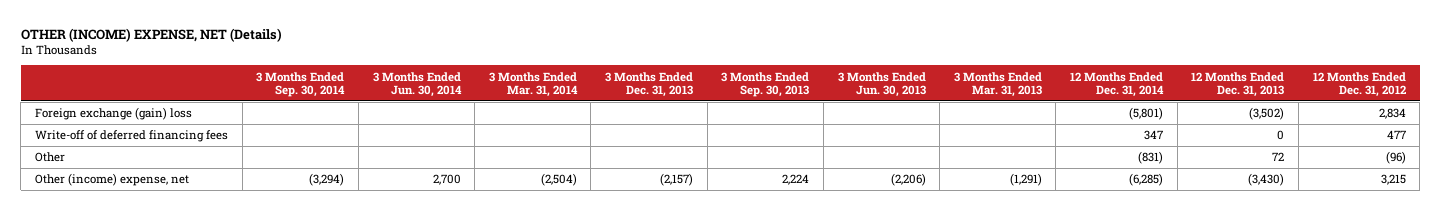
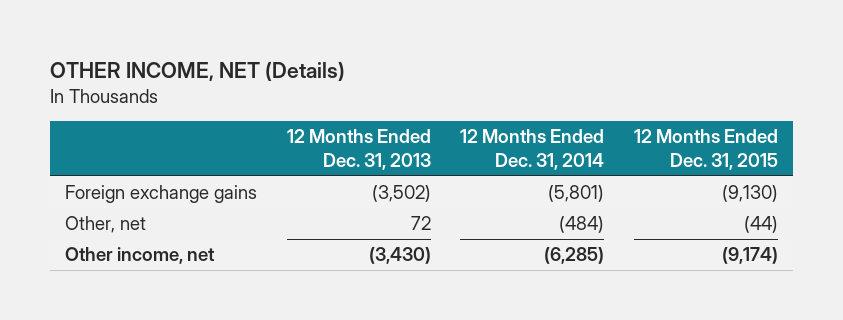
- OTHER (INCOME) EXPENSE, NET (Details)
+ OTHER INCOME, NET (Details)
- | 3 Months Ended Sep. 30, 2014 | 3 Months Ended Jun. 30, 2014 | 3 Months Ended Mar. 31, 2014 | 3 Months Ended Dec. 31, 2013 | 3 Months Ended Sep. 30, 2013 | 3 Months Ended Jun. 30, 2013 | 3 Months Ended Mar. 31, 2013 | 12 Months Ended Dec. 31, 2014 | 12 Months Ended Dec. 31, 2013 | 12 Months Ended Dec. 31, 2012
+ | 12 Months Ended Dec. 31, 2013 | 12 Months Ended Dec. 31, 2014 | 12 Months Ended Dec. 31, 2015
- Foreign exchange (gain) loss | | | | | | | | (5,801) | (3,502) | 2,834
- Write-off of deferred financing fees | | | | | | | | 347 | 0 | 477
- Other | | | | | | | | (831) | 72 | (96)
- Other (income) expense, net | (3,294) | 2,700 | (2,504) | (2,157) | 2,224 | (2,206) | (1,291) | (6,285) | (3,430) | 3,215
+ Foreign exchange gains | (3,502) | (5,801) | (9,130)
+ Other, net | 72 | (484) | (44)
+ Other income, net | (3,430) | (6,285) | (9,174)

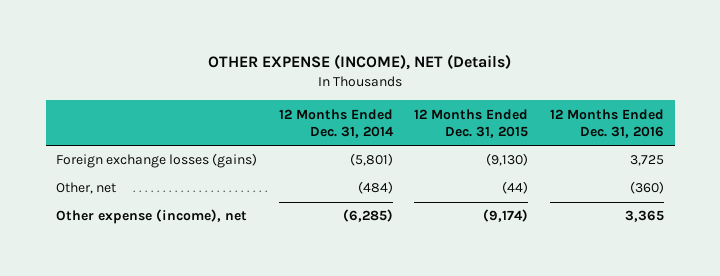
- OTHER INCOME, NET (Details)
+ OTHER EXPENSE (INCOME), NET (Details)
- | 12 Months Ended Dec. 31, 2013 | 12 Months Ended Dec. 31, 2014 | 12 Months Ended Dec. 31, 2015
+ | 12 Months Ended Dec. 31, 2014 | 12 Months Ended Dec. 31, 2015 | 12 Months Ended Dec. 31, 2016
- Foreign exchange gains | (3,502) | (5,801) | (9,130)
+ Foreign exchange losses (gains) | (5,801) | (9,130) | 3,725
- Other income, net | (3,430) | (6,285) | (9,174)
+ Other expense (income), net | (6,285) | (9,174) | 3,365

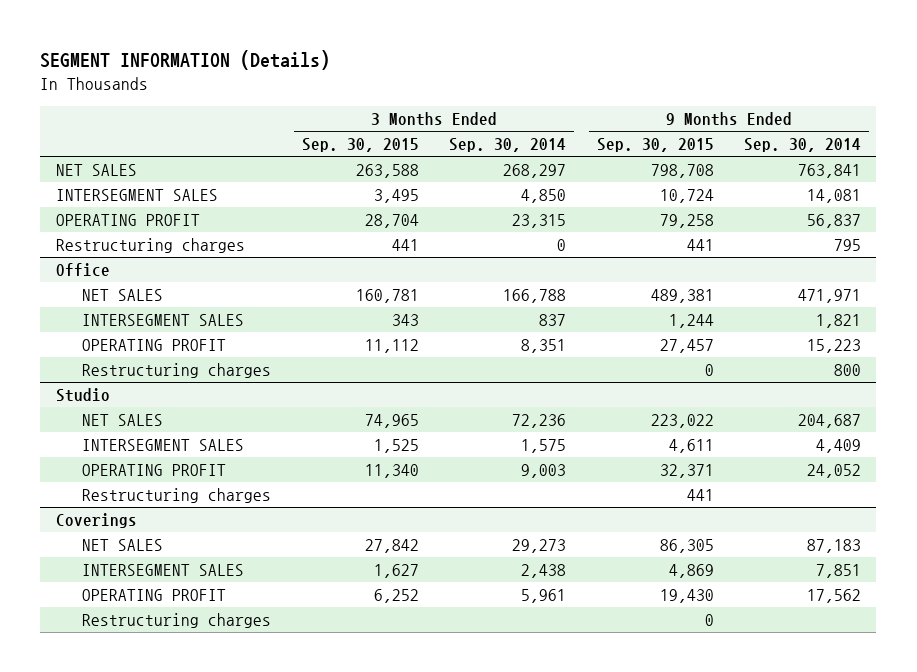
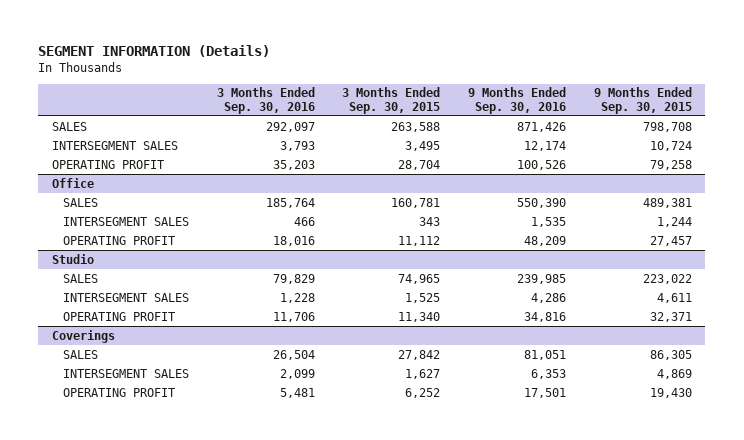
- | 3 Months Ended Sep. 30, 2015 | 3 Months Ended Sep. 30, 2014 | 9 Months Ended Sep. 30, 2015 | 9 Months Ended Sep. 30, 2014
+ | 3 Months Ended Sep. 30, 2016 | 3 Months Ended Sep. 30, 2015 | 9 Months Ended Sep. 30, 2016 | 9 Months Ended Sep. 30, 2015
- NET SALES | 263,588 | 268,297 | 798,708 | 763,841
+ SALES | 292,097 | 263,588 | 871,426 | 798,708
- Restructuring charges | 441 | 0 | 441 | 795
@ Office
- NET SALES | 160,781 | 166,788 | 489,381 | 471,971
+ SALES | 185,764 | 160,781 | 550,390 | 489,381
- Restructuring charges | | | 0 | 800
@ Studio
- NET SALES | 74,965 | 72,236 | 223,022 | 204,687
+ SALES | 79,829 | 74,965 | 239,985 | 223,022
- Restructuring charges | | | 441 |
@ Coverings
- NET SALES | 27,842 | 29,273 | 86,305 | 87,183
+ SALES | 26,504 | 27,842 | 81,051 | 86,305
- Restructuring charges | | | 0 |

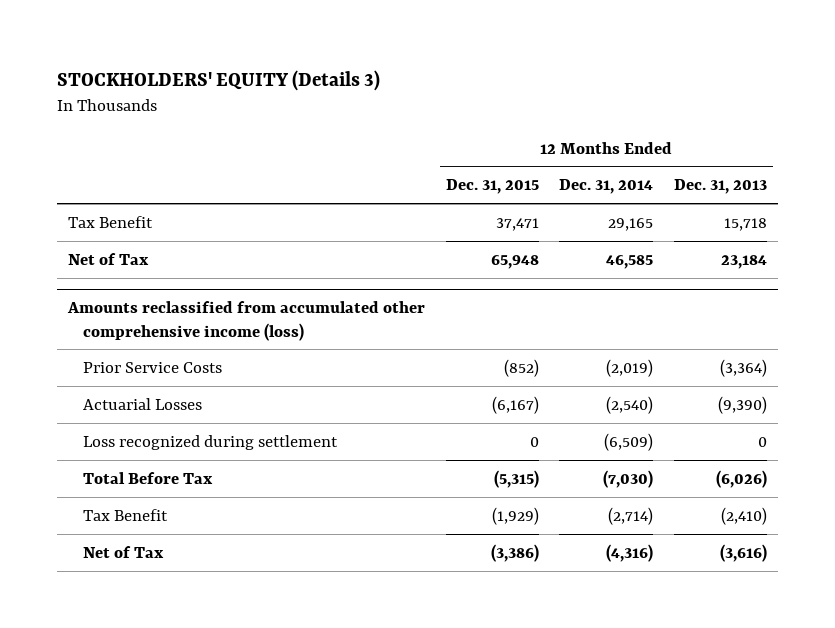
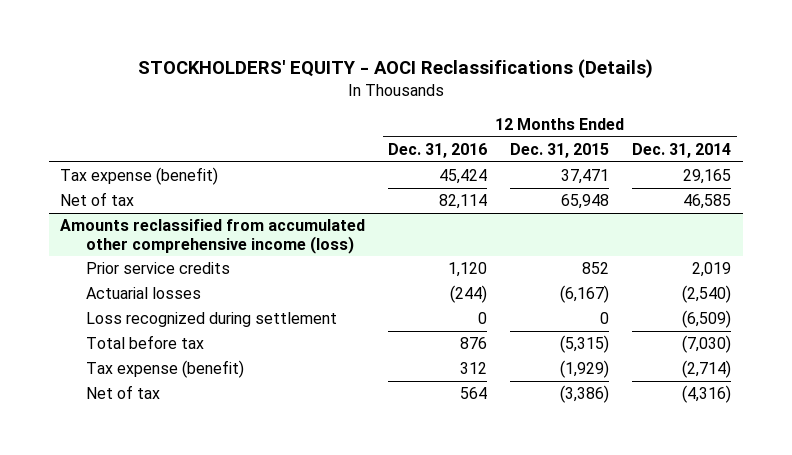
- STOCKHOLDERS' EQUITY (Details 3)
+ STOCKHOLDERS' EQUITY - AOCI Reclassifications (Details)
- | 12 Months Ended Dec. 31, 2015 | 12 Months Ended Dec. 31, 2014 | 12 Months Ended Dec. 31, 2013
+ | 12 Months Ended Dec. 31, 2016 | 12 Months Ended Dec. 31, 2015 | 12 Months Ended Dec. 31, 2014
- Tax Benefit | 37,471 | 29,165 | 15,718
- Net of Tax | 65,948 | 46,585 | 23,184
+ Tax expense (benefit) | 45,424 | 37,471 | 29,165
+ Net of tax | 82,114 | 65,948 | 46,585
@ Amounts reclassified from accumulated other comprehensive income (loss)
- Prior Service Costs | (852) | (2,019) | (3,364)
- Actuarial Losses | (6,167) | (2,540) | (9,390)
+ Prior service credits | 1,120 | 852 | 2,019
+ Actuarial losses | (244) | (6,167) | (2,540)
- Total Before Tax | (5,315) | (7,030) | (6,026)
- Tax Benefit | (1,929) | (2,714) | (2,410)
- Net of Tax | (3,386) | (4,316) | (3,616)
+ Total before tax | 876 | (5,315) | (7,030)
+ Tax expense (benefit) | 312 | (1,929) | (2,714)
+ Net of tax | 564 | (3,386) | (4,316)

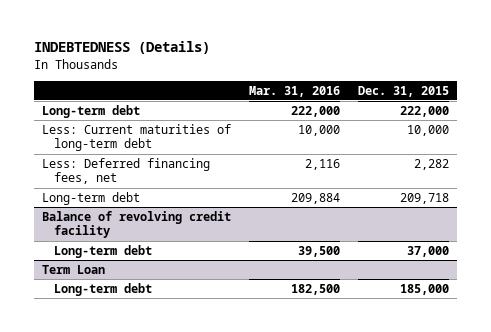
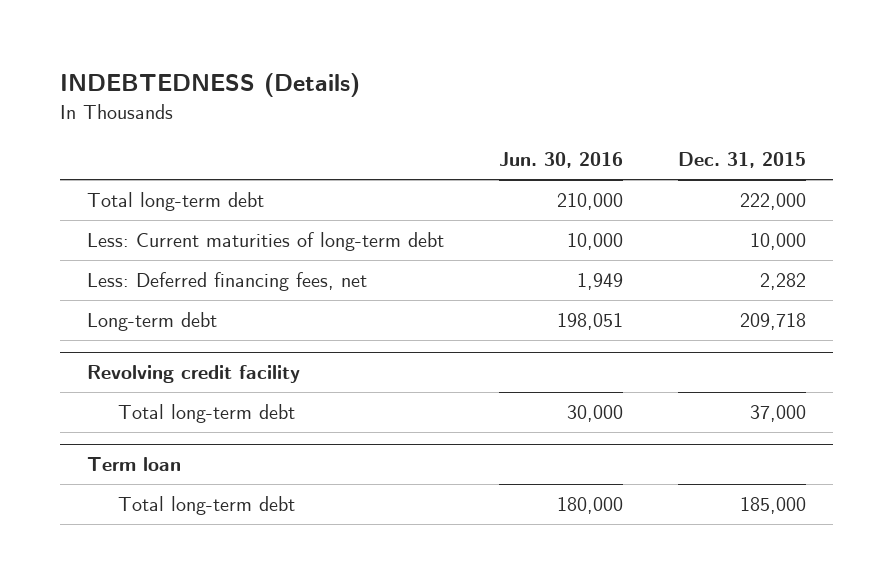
- | Mar. 31, 2016 | Dec. 31, 2015
+ | Jun. 30, 2016 | Dec. 31, 2015
- Long-term debt | 222,000 | 222,000
+ Total long-term debt | 210,000 | 222,000
- Balance of revolving credit facility
- Long-term debt | 39,500 | 37,000
- Term Loan
- Long-term debt | 182,500 | 185,000
+ Revolving credit facility
+ Total long-term debt | 30,000 | 37,000
+ Term loan
+ Total long-term debt | 180,000 | 185,000

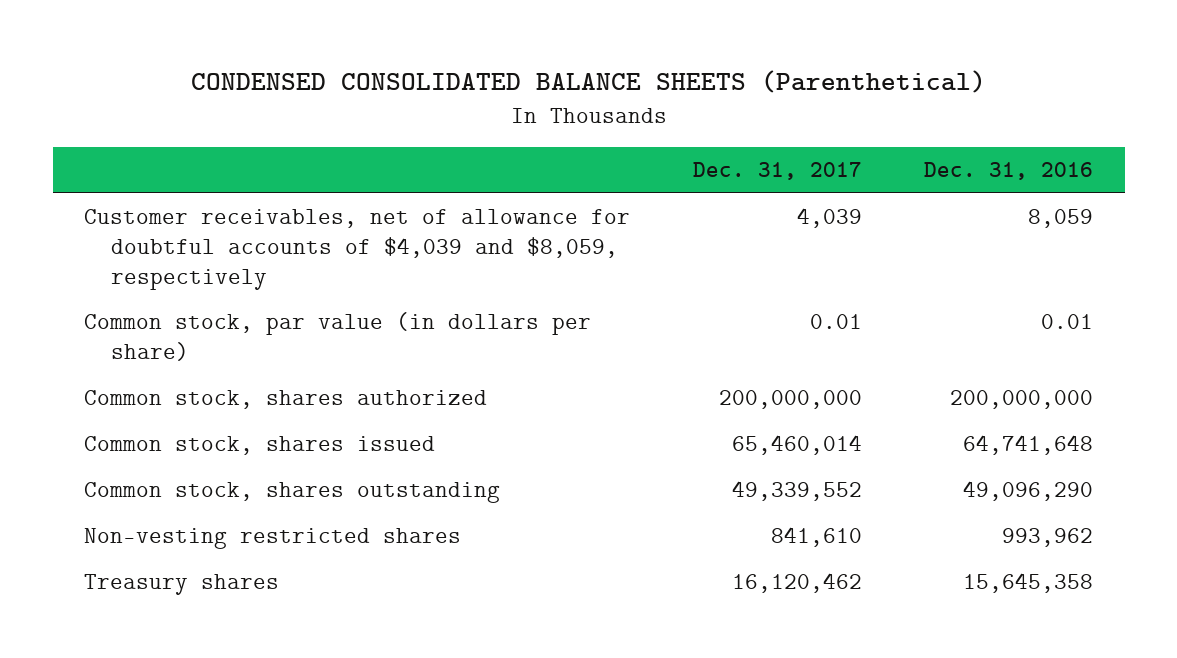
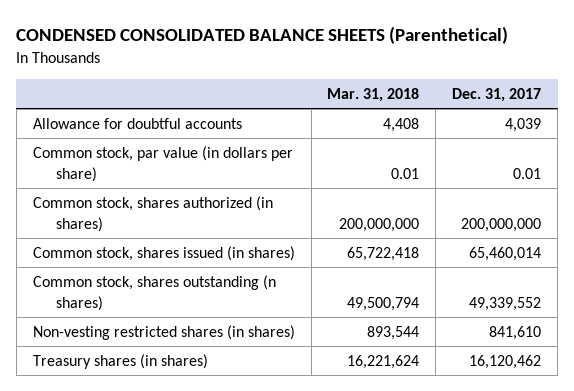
- | Dec. 31, 2017 | Dec. 31, 2016
+ | Mar. 31, 2018 | Dec. 31, 2017
- Customer receivables, net of allowance for doubtful accounts of $4,039 and $8,059, respectively | 4,039 | 8,059
+ Allowance for doubtful accounts | 4,408 | 4,039
- Common stock, shares authorized | 200,000,000 | 200,000,000
- Common stock, shares issued | 65,460,014 | 64,741,648
- Common stock, shares outstanding | 49,339,552 | 49,096,290
- Non-vesting restricted shares | 841,610 | 993,962
- Treasury shares | 16,120,462 | 15,645,358
+ Common stock, shares authorized (in shares) | 200,000,000 | 200,000,000
+ Common stock, shares issued (in shares) | 65,722,418 | 65,460,014
+ Common stock, shares outstanding (n shares) | 49,500,794 | 49,339,552
+ Non-vesting restricted shares (in shares) | 893,544 | 841,610
+ Treasury shares (in shares) | 16,221,624 | 16,120,462

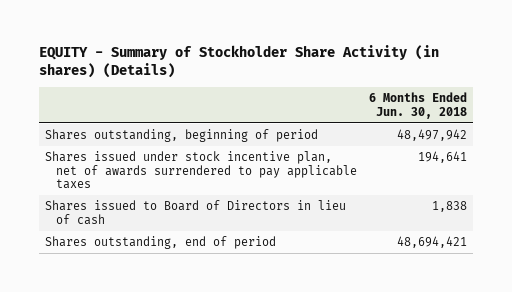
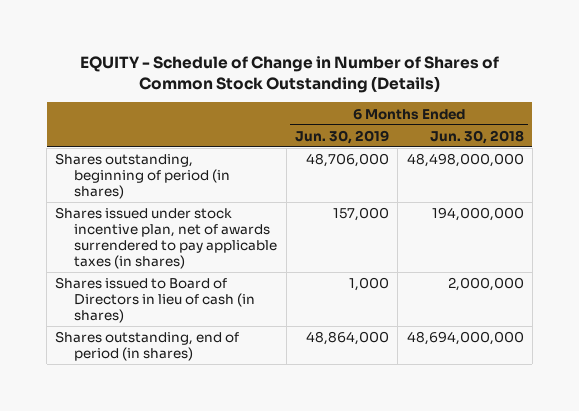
- EQUITY - Summary of Stockholder Share Activity (in shares) (Details)
+ EQUITY - Schedule of Change in Number of Shares of Common Stock Outstanding (Details)
- | 6 Months Ended Jun. 30, 2018
+ | 6 Months Ended Jun. 30, 2019 | 6 Months Ended Jun. 30, 2018
- Shares outstanding, beginning of period | 48,497,942
- Shares issued under stock incentive plan, net of awards surrendered to pay applicable taxes | 194,641
- Shares issued to Board of Directors in lieu of cash | 1,838
- Shares outstanding, end of period | 48,694,421
+ Shares outstanding, beginning of period (in shares) | 48,706,000 | 48,498,000,000
+ Shares issued under stock incentive plan, net of awards surrendered to pay applicable taxes (in shares) | 157,000 | 194,000,000
+ Shares issued to Board of Directors in lieu of cash (in shares) | 1,000 | 2,000,000
+ Shares outstanding, end of period (in shares) | 48,864,000 | 48,694,000,000

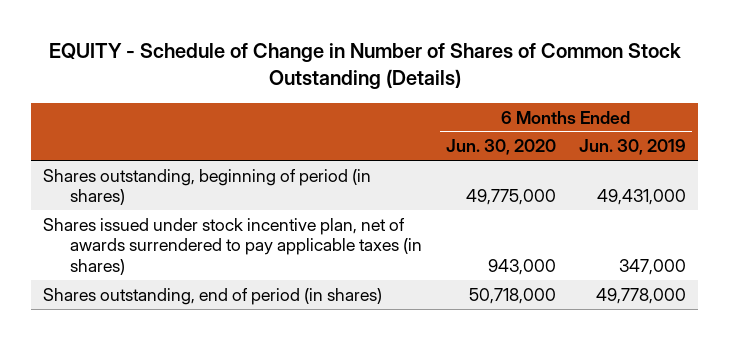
- | 6 Months Ended Jun. 30, 2019 | 6 Months Ended Jun. 30, 2018
+ | 6 Months Ended Jun. 30, 2020 | 6 Months Ended Jun. 30, 2019
- Shares outstanding, beginning of period (in shares) | 48,706,000 | 48,498,000,000
- Shares issued under stock incentive plan, net of awards surrendered to pay applicable taxes (in shares) | 157,000 | 194,000,000
- Shares issued to Board of Directors in lieu of cash (in shares) | 1,000 | 2,000,000
- Shares outstanding, end of period (in shares) | 48,864,000 | 48,694,000,000
+ Shares outstanding, beginning of period (in shares) | 49,775,000 | 49,431,000
+ Shares issued under stock incentive plan, net of awards surrendered to pay applicable taxes (in shares) | 943,000 | 347,000
+ Shares outstanding, end of period (in shares) | 50,718,000 | 49,778,000

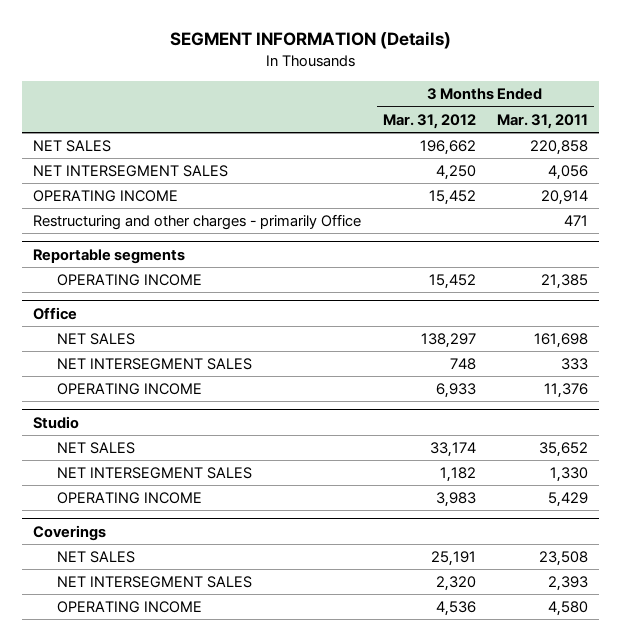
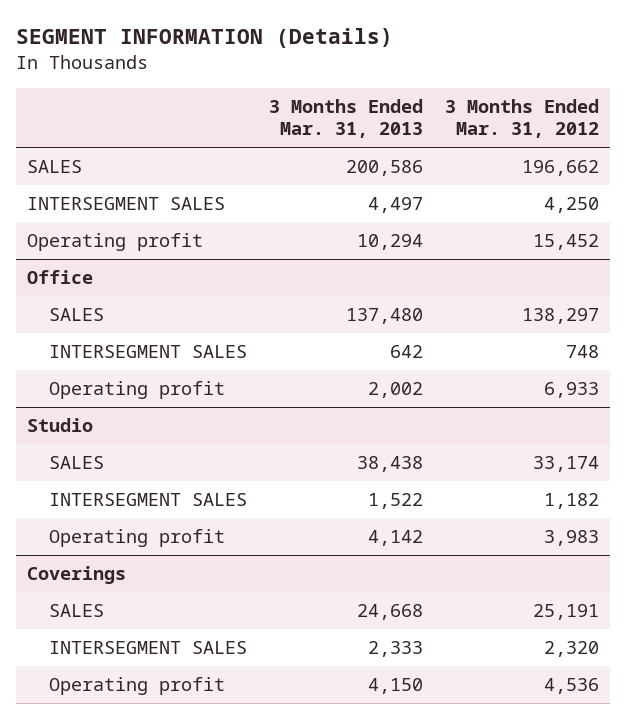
- | 3 Months Ended Mar. 31, 2012 | 3 Months Ended Mar. 31, 2011
+ | 3 Months Ended Mar. 31, 2013 | 3 Months Ended Mar. 31, 2012
- NET SALES | 196,662 | 220,858
- NET INTERSEGMENT SALES | 4,250 | 4,056
- OPERATING INCOME | 15,452 | 20,914
- Restructuring and other charges - primarily Office | | 471
- Reportable segments
- OPERATING INCOME | 15,452 | 21,385
+ SALES | 200,586 | 196,662
+ INTERSEGMENT SALES | 4,497 | 4,250
+ Operating profit | 10,294 | 15,452
@ Office
- NET SALES | 138,297 | 161,698
- NET INTERSEGMENT SALES | 748 | 333
- OPERATING INCOME | 6,933 | 11,376
+ SALES | 137,480 | 138,297
+ INTERSEGMENT SALES | 642 | 748
+ Operating profit | 2,002 | 6,933
@ Studio
- NET SALES | 33,174 | 35,652
- NET INTERSEGMENT SALES | 1,182 | 1,330
- OPERATING INCOME | 3,983 | 5,429
+ SALES | 38,438 | 33,174
+ INTERSEGMENT SALES | 1,522 | 1,182
+ Operating profit | 4,142 | 3,983
@ Coverings
- NET SALES | 25,191 | 23,508
- NET INTERSEGMENT SALES | 2,320 | 2,393
- OPERATING INCOME | 4,536 | 4,580
+ SALES | 24,668 | 25,191
+ INTERSEGMENT SALES | 2,333 | 2,320
+ Operating profit | 4,150 | 4,536

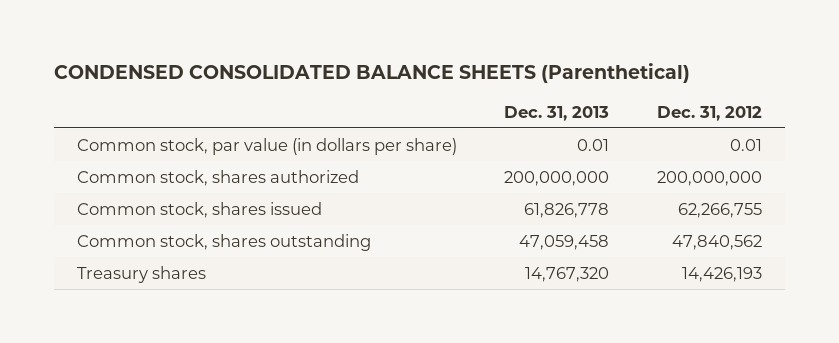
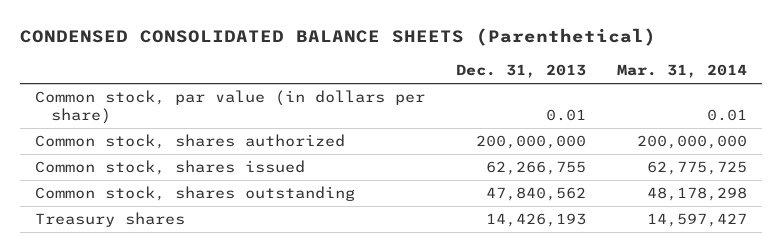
- | Dec. 31, 2013 | Dec. 31, 2012
+ | Dec. 31, 2013 | Mar. 31, 2014
- Common stock, shares issued | 61,826,778 | 62,266,755
- Common stock, shares outstanding | 47,059,458 | 47,840,562
- Treasury shares | 14,767,320 | 14,426,193
+ Common stock, shares issued | 62,266,755 | 62,775,725
+ Common stock, shares outstanding | 47,840,562 | 48,178,298
+ Treasury shares | 14,426,193 | 14,597,427

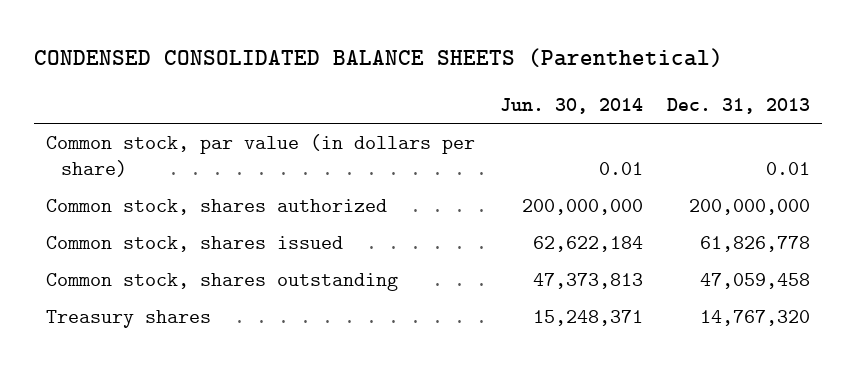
- | Dec. 31, 2013 | Mar. 31, 2014
+ | Jun. 30, 2014 | Dec. 31, 2013
- Common stock, shares issued | 62,266,755 | 62,775,725
- Common stock, shares outstanding | 47,840,562 | 48,178,298
- Treasury shares | 14,426,193 | 14,597,427
+ Common stock, shares issued | 62,622,184 | 61,826,778
+ Common stock, shares outstanding | 47,373,813 | 47,059,458
+ Treasury shares | 15,248,371 | 14,767,320

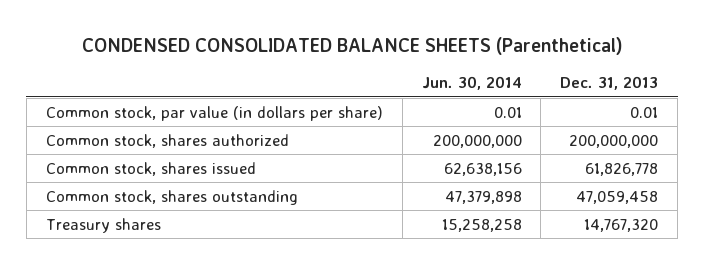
- Common stock, shares issued | 62,622,184 | 61,826,778
- Common stock, shares outstanding | 47,373,813 | 47,059,458
- Treasury shares | 15,248,371 | 14,767,320
+ Common stock, shares issued | 62,638,156 | 61,826,778
+ Common stock, shares outstanding | 47,379,898 | 47,059,458
+ Treasury shares | 15,258,258 | 14,767,320

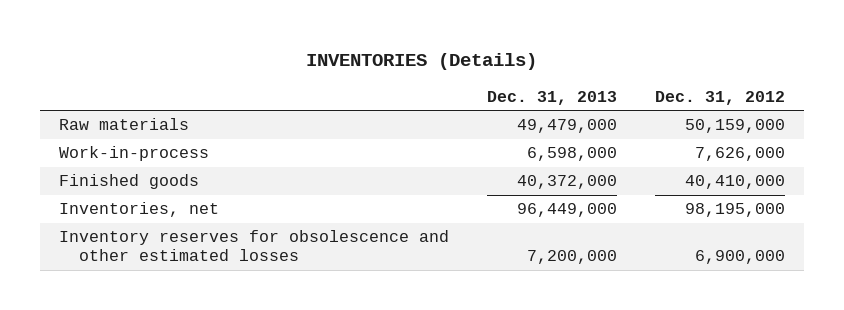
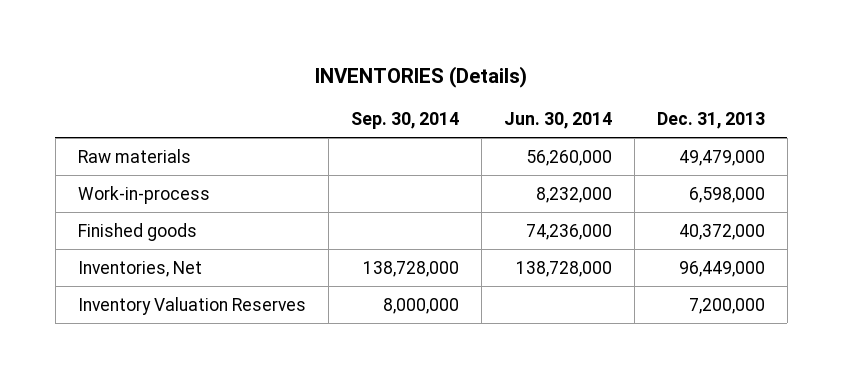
- | Dec. 31, 2013 | Dec. 31, 2012
+ | Sep. 30, 2014 | Jun. 30, 2014 | Dec. 31, 2013
- Inventories, net | 96,449,000 | 98,195,000
- Inventory reserves for obsolescence and other estimated losses | 7,200,000 | 6,900,000
+ Inventories, Net | 138,728,000 | 138,728,000 | 96,449,000
+ Inventory Valuation Reserves | 8,000,000 | | 7,200,000

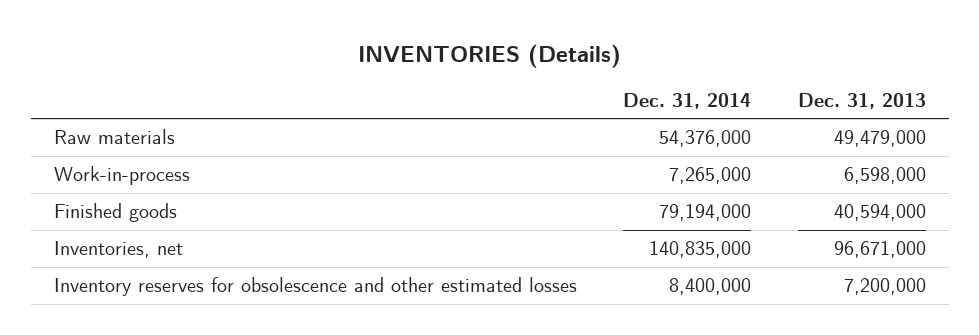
- | Sep. 30, 2014 | Jun. 30, 2014 | Dec. 31, 2013
+ | Dec. 31, 2014 | Dec. 31, 2013
- Finished goods | | 74,236,000 | 40,372,000
- Inventories, Net | 138,728,000 | 138,728,000 | 96,449,000
- Inventory Valuation Reserves | 8,000,000 | | 7,200,000
+ Finished goods | 79,194,000 | 40,594,000
+ Inventories, net | 140,835,000 | 96,671,000
+ Inventory reserves for obsolescence and other estimated losses | 8,400,000 | 7,200,000

